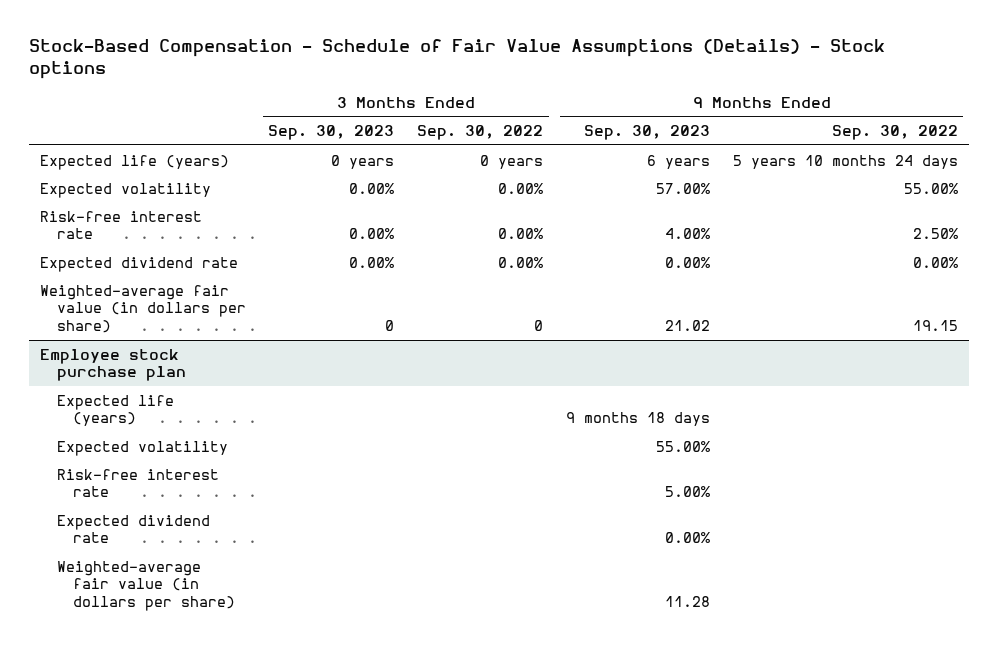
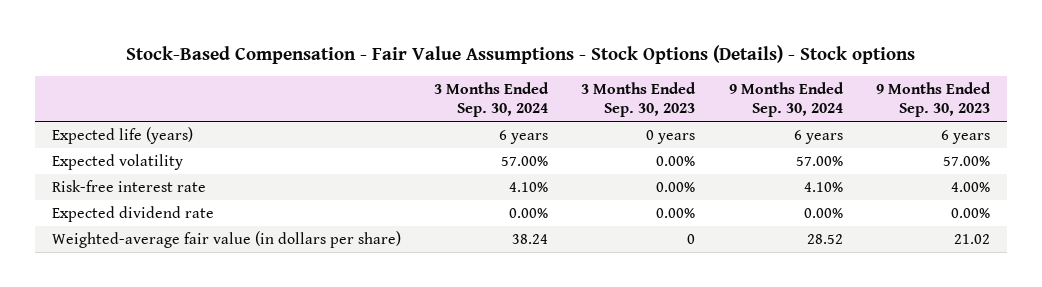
- Stock-Based Compensation - Schedule of Fair Value Assumptions (Details) - Stock options
+ Stock-Based Compensation - Fair Value Assumptions - Stock Options (Details) - Stock options
- | 3 Months Ended Sep. 30, 2023 | 3 Months Ended Sep. 30, 2022 | 9 Months Ended Sep. 30, 2023 | 9 Months Ended Sep. 30, 2022
+ | 3 Months Ended Sep. 30, 2024 | 3 Months Ended Sep. 30, 2023 | 9 Months Ended Sep. 30, 2024 | 9 Months Ended Sep. 30, 2023
- Employee stock purchase plan
- Expected life (years) | | | 9 months 18 days |
- Expected volatility | | | 55.00% |
- Risk-free interest rate | | | 5.00% |
- Expected dividend rate | | | 0.00% |
- Weighted-average fair value (in dollars per share) | | | 11.28 |

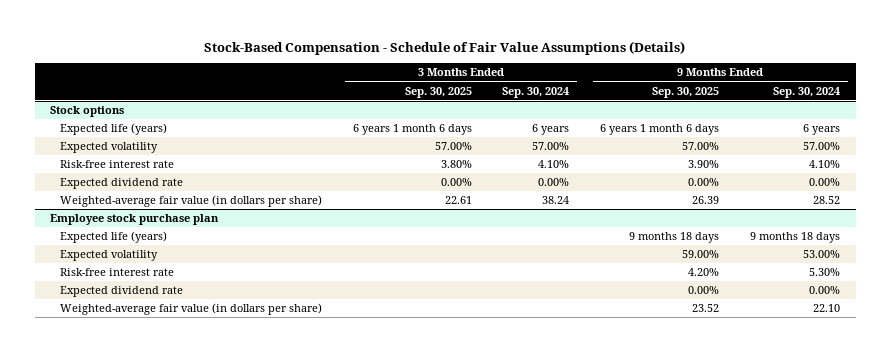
- Stock-Based Compensation - Fair Value Assumptions - Stock Options (Details) - Stock options
+ Stock-Based Compensation - Schedule of Fair Value Assumptions (Details)
- | 3 Months Ended Sep. 30, 2024 | 3 Months Ended Sep. 30, 2023 | 9 Months Ended Sep. 30, 2024 | 9 Months Ended Sep. 30, 2023
+ | 3 Months Ended Sep. 30, 2025 | 3 Months Ended Sep. 30, 2024 | 9 Months Ended Sep. 30, 2025 | 9 Months Ended Sep. 30, 2024
+ Stock options
+ Employee stock purchase plan
+ Expected life (years) | | | 9 months 18 days | 9 months 18 days
+ Expected volatility | | | 59.00% | 53.00%
+ Risk-free interest rate | | | 4.20% | 5.30%
+ Expected dividend rate | | | 0.00% | 0.00%
+ Weighted-average fair value (in dollars per share) | | | 23.52 | 22.10

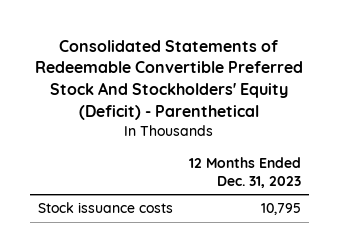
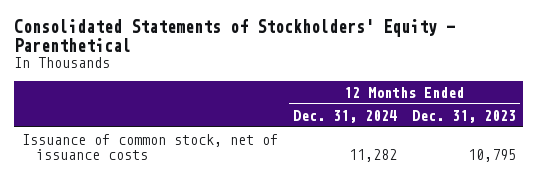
- Consolidated Statements of Redeemable Convertible Preferred Stock And Stockholders' Equity (Deficit) - Parenthetical
+ Consolidated Statements of Stockholders' Equity - Parenthetical
- | 12 Months Ended Dec. 31, 2023
+ | 12 Months Ended Dec. 31, 2024 | 12 Months Ended Dec. 31, 2023
- Stock issuance costs | 10,795
+ Issuance of common stock, net of issuance costs | 11,282 | 10,795

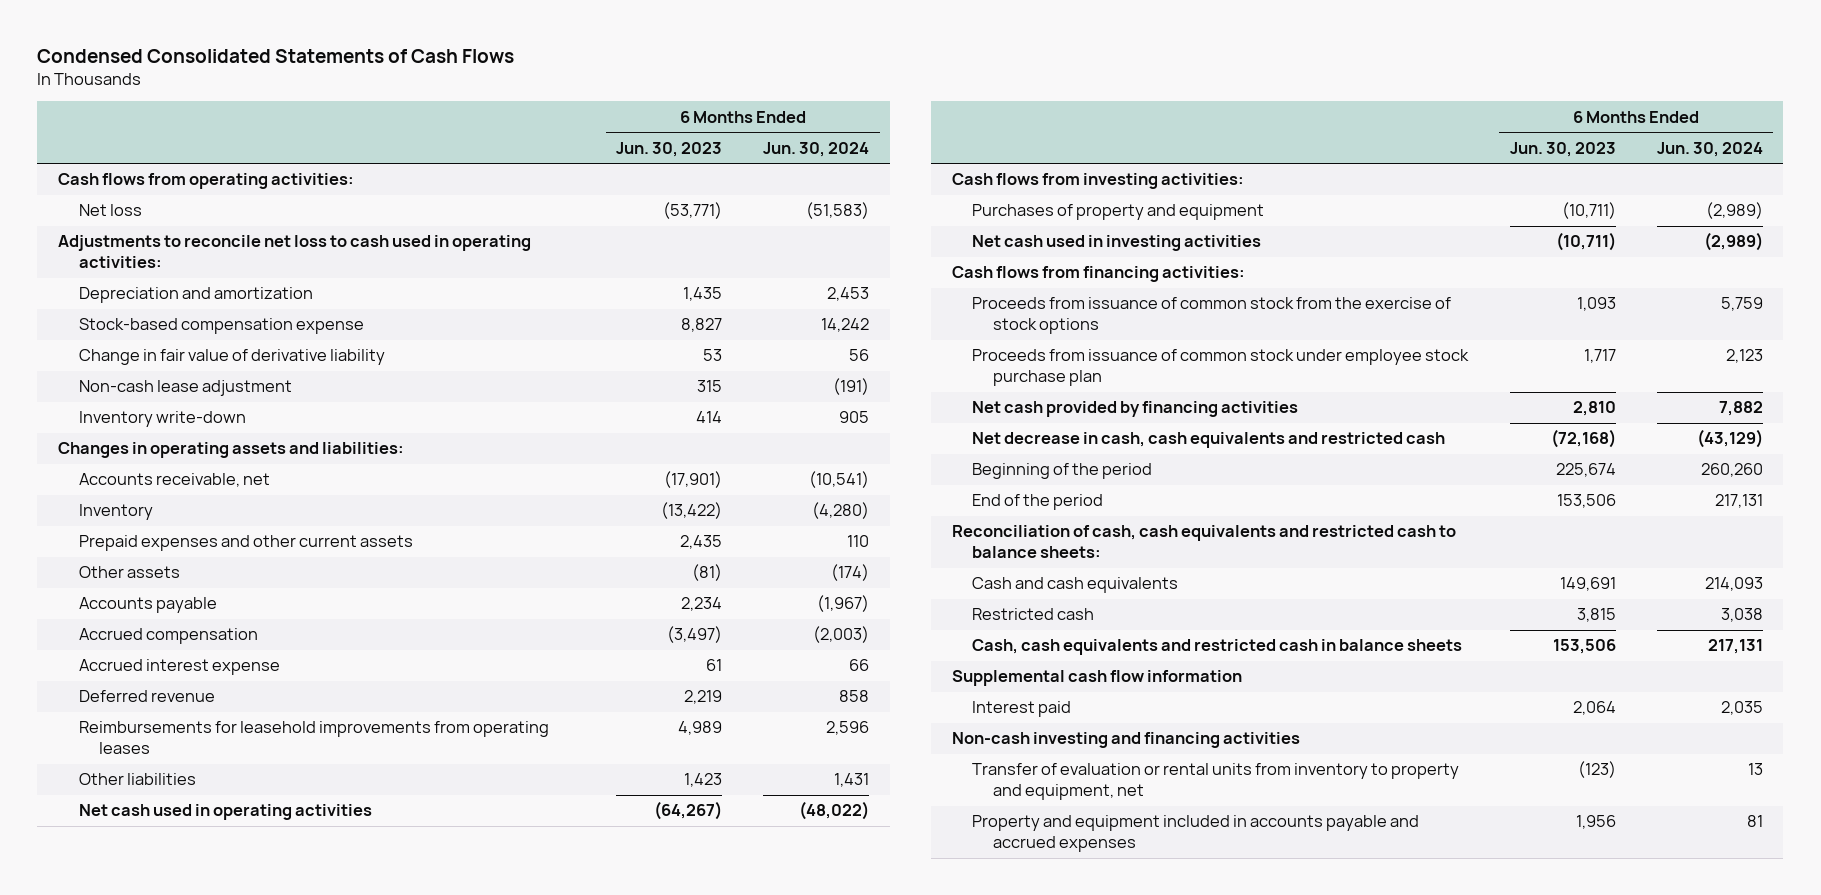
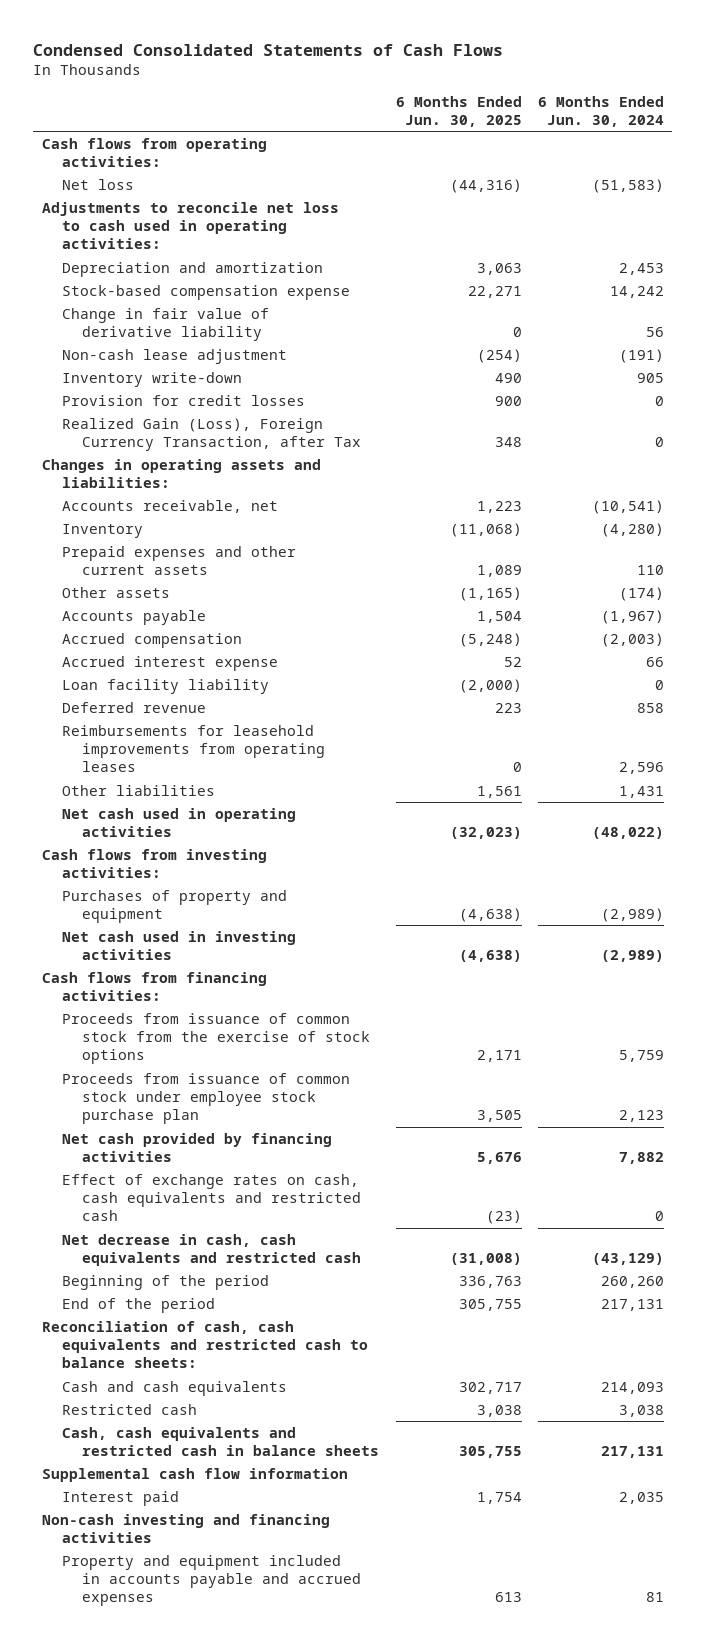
- | 6 Months Ended Jun. 30, 2023 | 6 Months Ended Jun. 30, 2024
+ | 6 Months Ended Jun. 30, 2025 | 6 Months Ended Jun. 30, 2024
+ Provision for credit losses | 900 | 0
+ Realized Gain (Loss), Foreign Currency Transaction, after Tax | 348 | 0
+ Loan facility liability | (2,000) | 0
+ Effect of exchange rates on cash, cash equivalents and restricted cash | (23) | 0
- Transfer of evaluation or rental units from inventory to property and equipment, net | (123) | 13

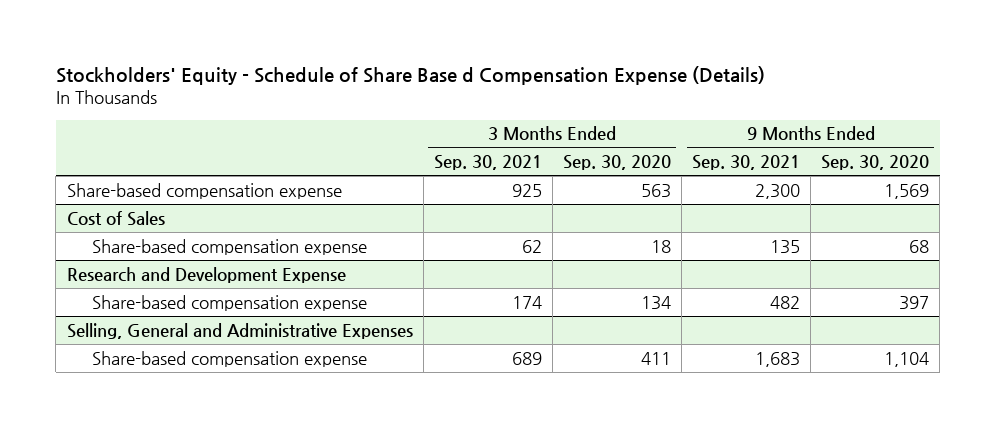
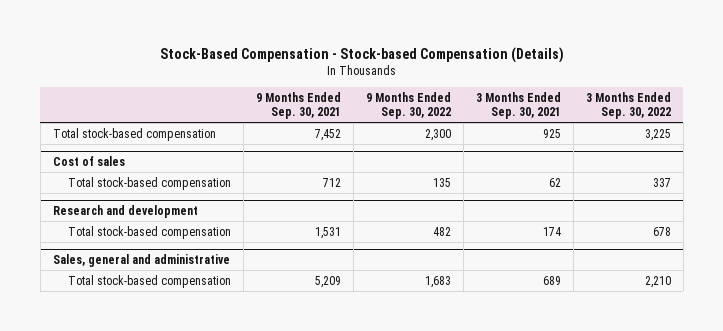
- Stockholders' Equity - Schedule of Share Base d Compensation Expense (Details)
+ Stock-Based Compensation - Stock-based Compensation (Details)
- | 3 Months Ended Sep. 30, 2021 | 3 Months Ended Sep. 30, 2020 | 9 Months Ended Sep. 30, 2021 | 9 Months Ended Sep. 30, 2020
+ | 9 Months Ended Sep. 30, 2021 | 9 Months Ended Sep. 30, 2022 | 3 Months Ended Sep. 30, 2021 | 3 Months Ended Sep. 30, 2022
- Share-based compensation expense | 925 | 563 | 2,300 | 1,569
- Cost of Sales
- Share-based compensation expense | 62 | 18 | 135 | 68
- Research and Development Expense
- Share-based compensation expense | 174 | 134 | 482 | 397
- Selling, General and Administrative Expenses
- Share-based compensation expense | 689 | 411 | 1,683 | 1,104
+ Total stock-based compensation | 7,452 | 2,300 | 925 | 3,225
+ Cost of sales
+ Total stock-based compensation | 712 | 135 | 62 | 337
+ Research and development
+ Total stock-based compensation | 1,531 | 482 | 174 | 678
+ Sales, general and administrative
+ Total stock-based compensation | 5,209 | 1,683 | 689 | 2,210

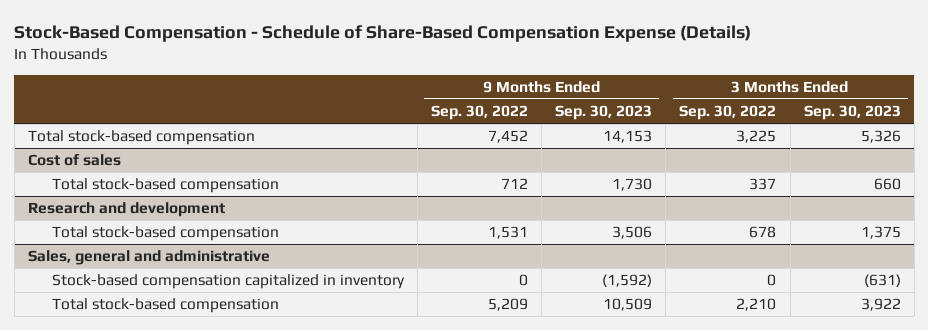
- Stock-Based Compensation - Stock-based Compensation (Details)
+ Stock-Based Compensation - Schedule of Share-Based Compensation Expense (Details)
- | 9 Months Ended Sep. 30, 2021 | 9 Months Ended Sep. 30, 2022 | 3 Months Ended Sep. 30, 2021 | 3 Months Ended Sep. 30, 2022
+ | 9 Months Ended Sep. 30, 2022 | 9 Months Ended Sep. 30, 2023 | 3 Months Ended Sep. 30, 2022 | 3 Months Ended Sep. 30, 2023
- Total stock-based compensation | 7,452 | 2,300 | 925 | 3,225
+ Total stock-based compensation | 7,452 | 14,153 | 3,225 | 5,326
@ Cost of sales
- Total stock-based compensation | 712 | 135 | 62 | 337
+ Total stock-based compensation | 712 | 1,730 | 337 | 660
@ Research and development
- Total stock-based compensation | 1,531 | 482 | 174 | 678
+ Total stock-based compensation | 1,531 | 3,506 | 678 | 1,375
@ Sales, general and administrative
- Total stock-based compensation | 5,209 | 1,683 | 689 | 2,210
+ Stock-based compensation capitalized in inventory | 0 | (1,592) | 0 | (631)
+ Total stock-based compensation | 5,209 | 10,509 | 2,210 | 3,922

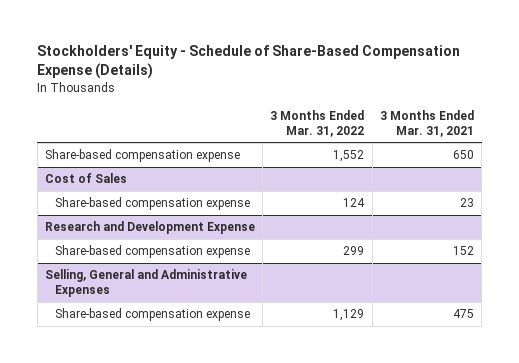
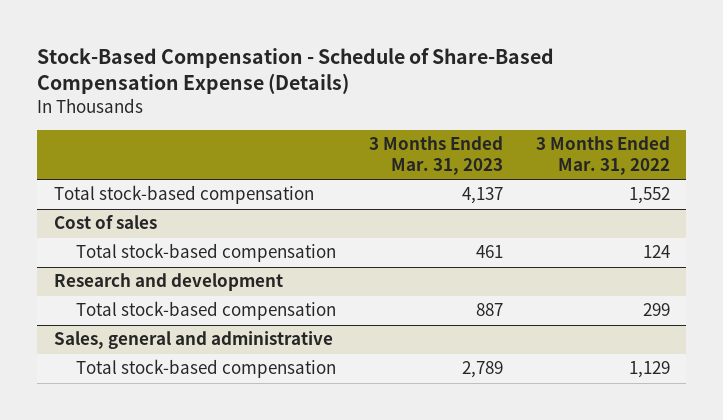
- Stockholders' Equity - Schedule of Share-Based Compensation Expense (Details)
+ Stock-Based Compensation - Schedule of Share-Based Compensation Expense (Details)
- | 3 Months Ended Mar. 31, 2022 | 3 Months Ended Mar. 31, 2021
+ | 3 Months Ended Mar. 31, 2023 | 3 Months Ended Mar. 31, 2022
- Share-based compensation expense | 1,552 | 650
- Cost of Sales
- Share-based compensation expense | 124 | 23
- Research and Development Expense
- Share-based compensation expense | 299 | 152
- Selling, General and Administrative Expenses
- Share-based compensation expense | 1,129 | 475
+ Total stock-based compensation | 4,137 | 1,552
+ Cost of sales
+ Total stock-based compensation | 461 | 124
+ Research and development
+ Total stock-based compensation | 887 | 299
+ Sales, general and administrative
+ Total stock-based compensation | 2,789 | 1,129

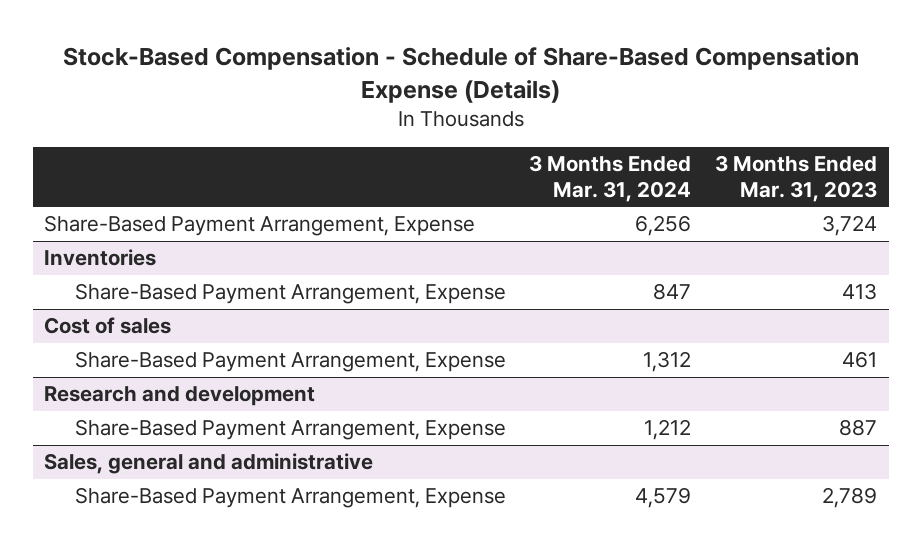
- | 3 Months Ended Mar. 31, 2023 | 3 Months Ended Mar. 31, 2022
+ | 3 Months Ended Mar. 31, 2024 | 3 Months Ended Mar. 31, 2023
- Total stock-based compensation | 4,137 | 1,552
+ Share-Based Payment Arrangement, Expense | 6,256 | 3,724
+ Inventories
+ Share-Based Payment Arrangement, Expense | 847 | 413
@ Cost of sales
- Total stock-based compensation | 461 | 124
+ Share-Based Payment Arrangement, Expense | 1,312 | 461
@ Research and development
- Total stock-based compensation | 887 | 299
+ Share-Based Payment Arrangement, Expense | 1,212 | 887
@ Sales, general and administrative
- Total stock-based compensation | 2,789 | 1,129
+ Share-Based Payment Arrangement, Expense | 4,579 | 2,789

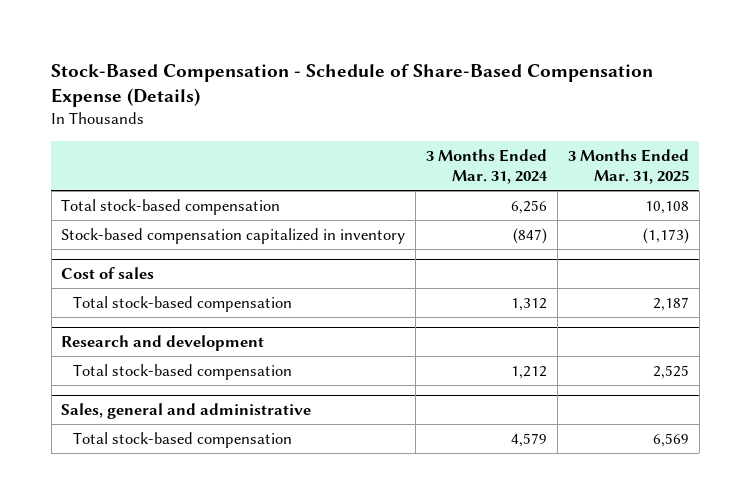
- | 3 Months Ended Mar. 31, 2024 | 3 Months Ended Mar. 31, 2023
+ | 3 Months Ended Mar. 31, 2024 | 3 Months Ended Mar. 31, 2025
- Share-Based Payment Arrangement, Expense | 6,256 | 3,724
- Inventories
- Share-Based Payment Arrangement, Expense | 847 | 413
+ Total stock-based compensation | 6,256 | 10,108
+ Stock-based compensation capitalized in inventory | (847) | (1,173)
@ Cost of sales
- Share-Based Payment Arrangement, Expense | 1,312 | 461
+ Total stock-based compensation | 1,312 | 2,187
@ Research and development
- Share-Based Payment Arrangement, Expense | 1,212 | 887
+ Total stock-based compensation | 1,212 | 2,525
@ Sales, general and administrative
- Share-Based Payment Arrangement, Expense | 4,579 | 2,789
+ Total stock-based compensation | 4,579 | 6,569

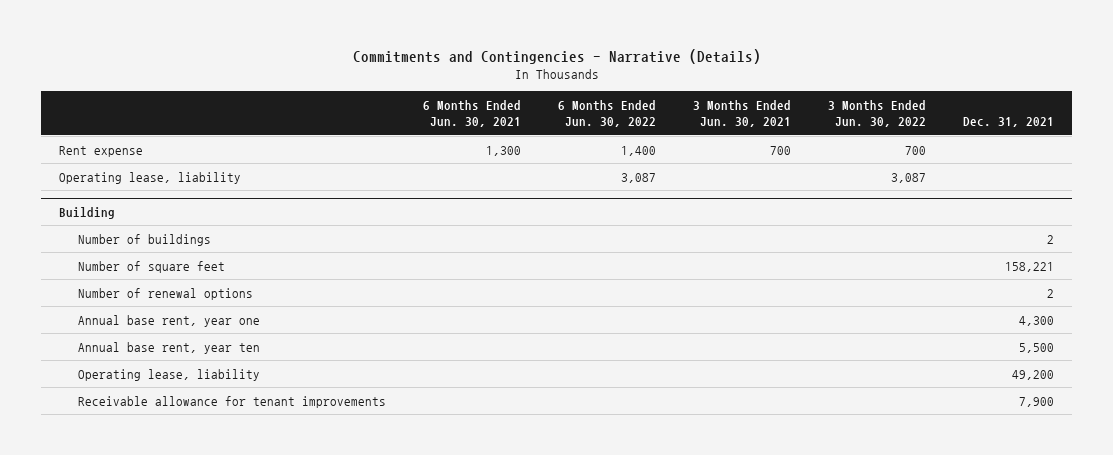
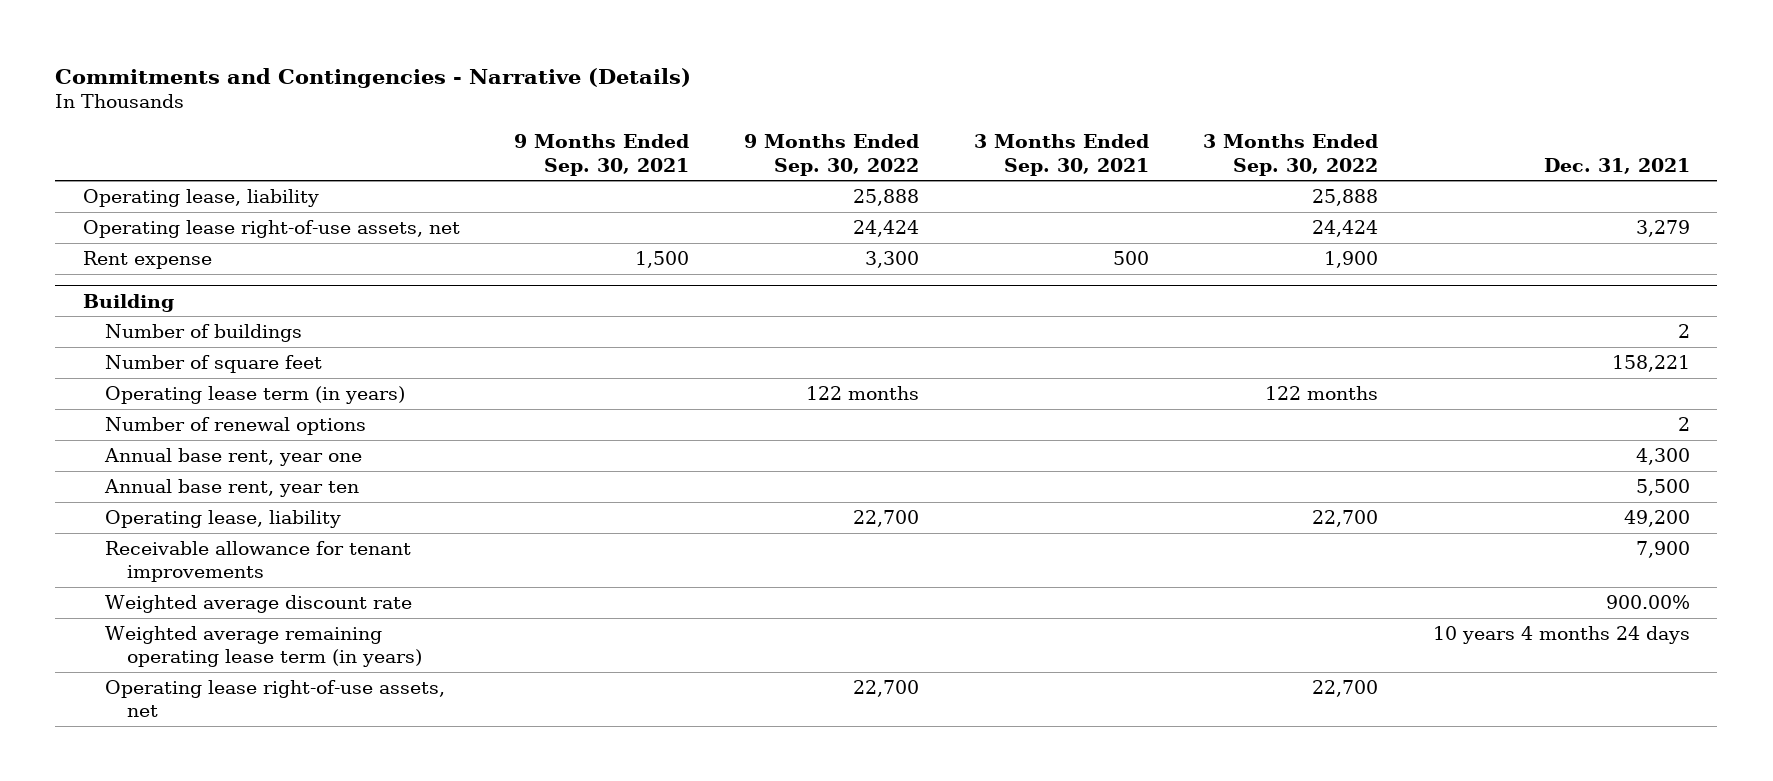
- | 6 Months Ended Jun. 30, 2021 | 6 Months Ended Jun. 30, 2022 | 3 Months Ended Jun. 30, 2021 | 3 Months Ended Jun. 30, 2022 | Dec. 31, 2021
+ | 9 Months Ended Sep. 30, 2021 | 9 Months Ended Sep. 30, 2022 | 3 Months Ended Sep. 30, 2021 | 3 Months Ended Sep. 30, 2022 | Dec. 31, 2021
+ Operating lease right-of-use assets, net | | 24,424 | | 24,424 | 3,279
moved down: Rent expense | 1,500 | 3,300 | 500 | 1,900 |
@ Building
+ Operating lease term (in years) | | 122 months | | 122 months |
+ Weighted average discount rate | | | | | 900.00%
+ Weighted average remaining operating lease term (in years) | | | | | 10 years 4 months 24 days
+ Operating lease right-of-use assets, net | | 22,700 | | 22,700 |

